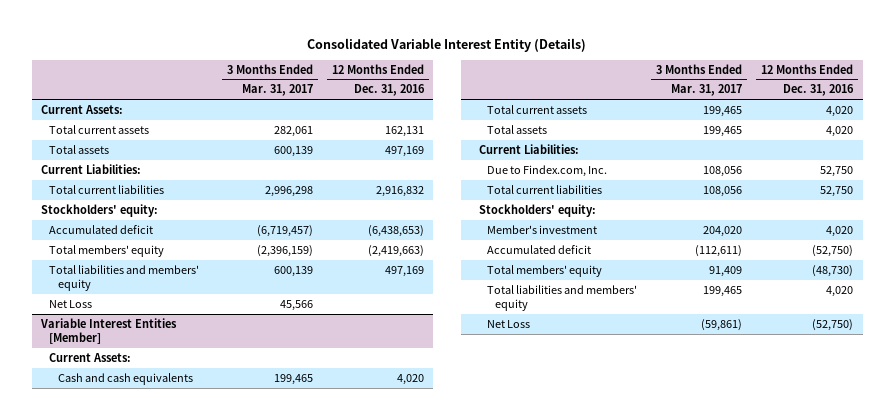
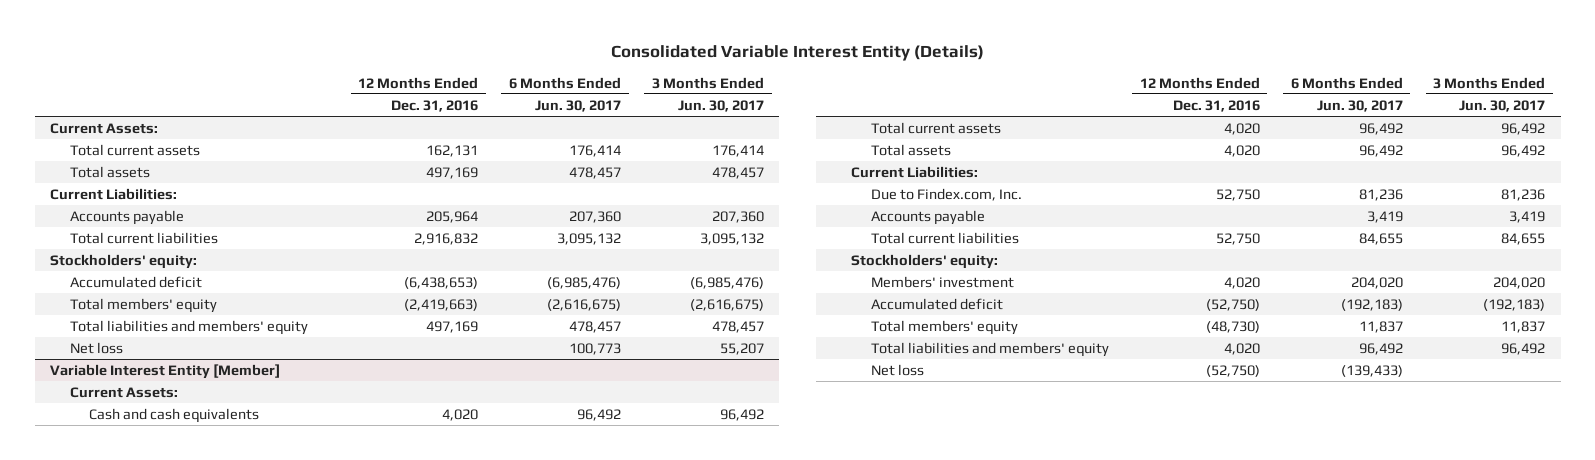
- | 3 Months Ended Mar. 31, 2017 | 12 Months Ended Dec. 31, 2016
+ | 12 Months Ended Dec. 31, 2016 | 6 Months Ended Jun. 30, 2017 | 3 Months Ended Jun. 30, 2017
+ Accounts payable | 205,964 | 207,360 | 207,360
- Net Loss | 45,566 |
- Variable Interest Entities [Member]
+ Net loss | | 100,773 | 55,207
+ Variable Interest Entity [Member]
+ Accounts payable | | 3,419 | 3,419
- Member's investment | 204,020 | 4,020
+ Members' investment | 4,020 | 204,020 | 204,020
- Net Loss | (59,861) | (52,750)
+ Net loss | (52,750) | (139,433) |

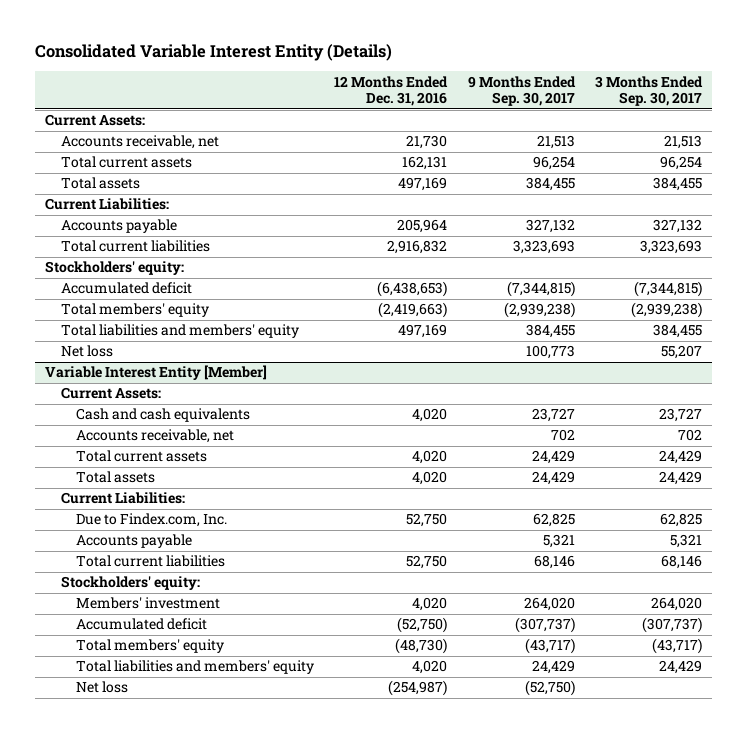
- | 12 Months Ended Dec. 31, 2016 | 6 Months Ended Jun. 30, 2017 | 3 Months Ended Jun. 30, 2017
+ | 12 Months Ended Dec. 31, 2016 | 9 Months Ended Sep. 30, 2017 | 3 Months Ended Sep. 30, 2017
+ Accounts receivable, net | 21,730 | 21,513 | 21,513
@ Variable Interest Entity [Member]
+ Accounts receivable, net | | 702 | 702
- Net loss | (52,750) | (139,433) |
+ Net loss | (254,987) | (52,750) |

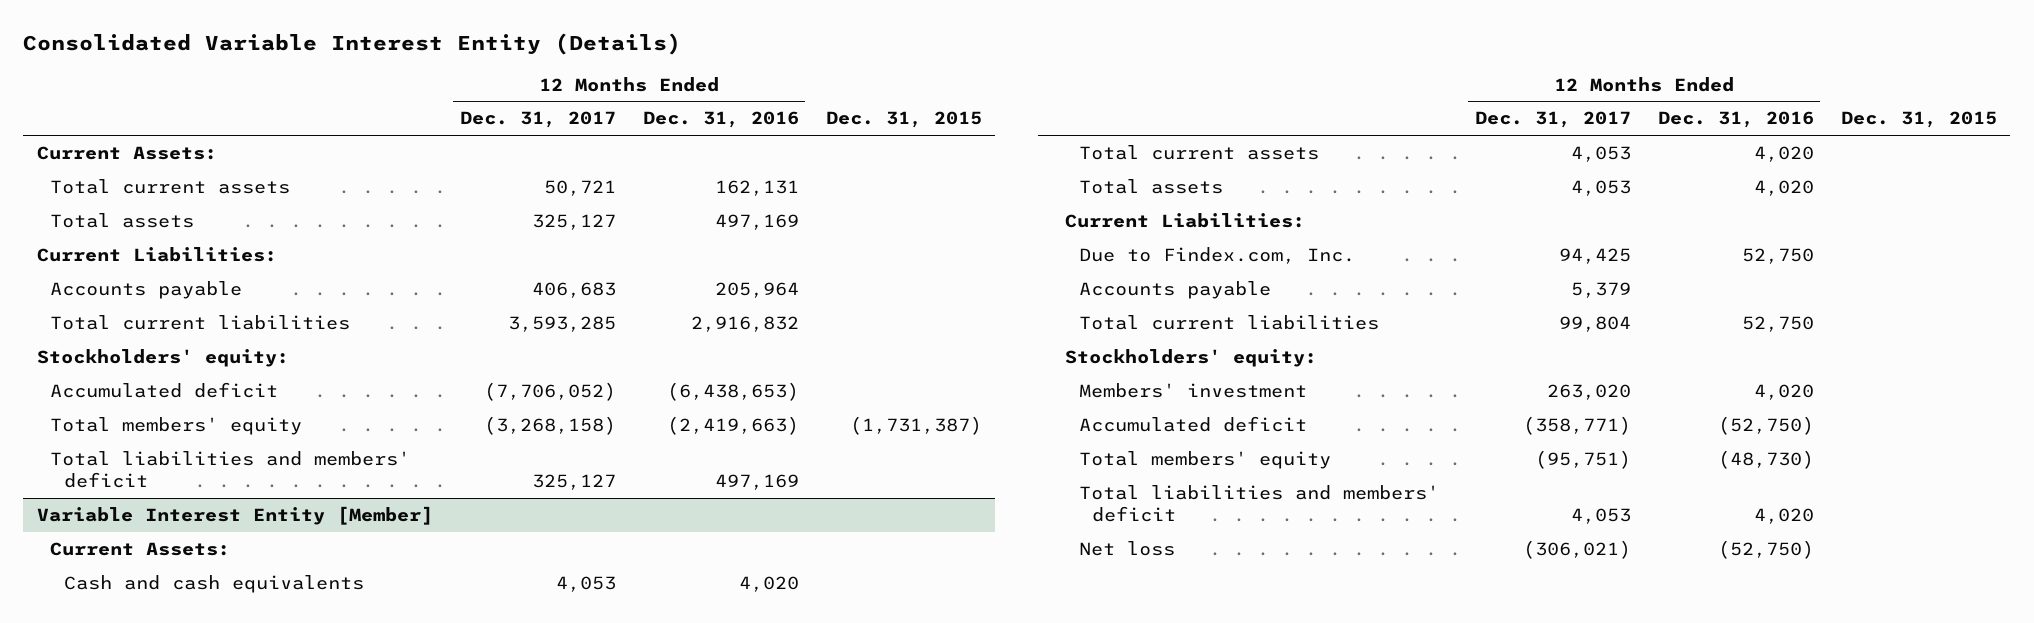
- | 12 Months Ended Dec. 31, 2016 | 9 Months Ended Sep. 30, 2017 | 3 Months Ended Sep. 30, 2017
+ | 12 Months Ended Dec. 31, 2017 | 12 Months Ended Dec. 31, 2016 | Dec. 31, 2015
- Accounts receivable, net | 21,730 | 21,513 | 21,513
- Total liabilities and members' equity | 497,169 | 384,455 | 384,455
- Net loss | | 100,773 | 55,207
+ Total liabilities and members' deficit | 325,127 | 497,169 |
@ Variable Interest Entity [Member]
- Accounts receivable, net | | 702 | 702
- Total liabilities and members' equity | 4,020 | 24,429 | 24,429
- Net loss | (254,987) | (52,750) |
+ Total liabilities and members' deficit | 4,053 | 4,020 |
+ Net loss | (306,021) | (52,750) |

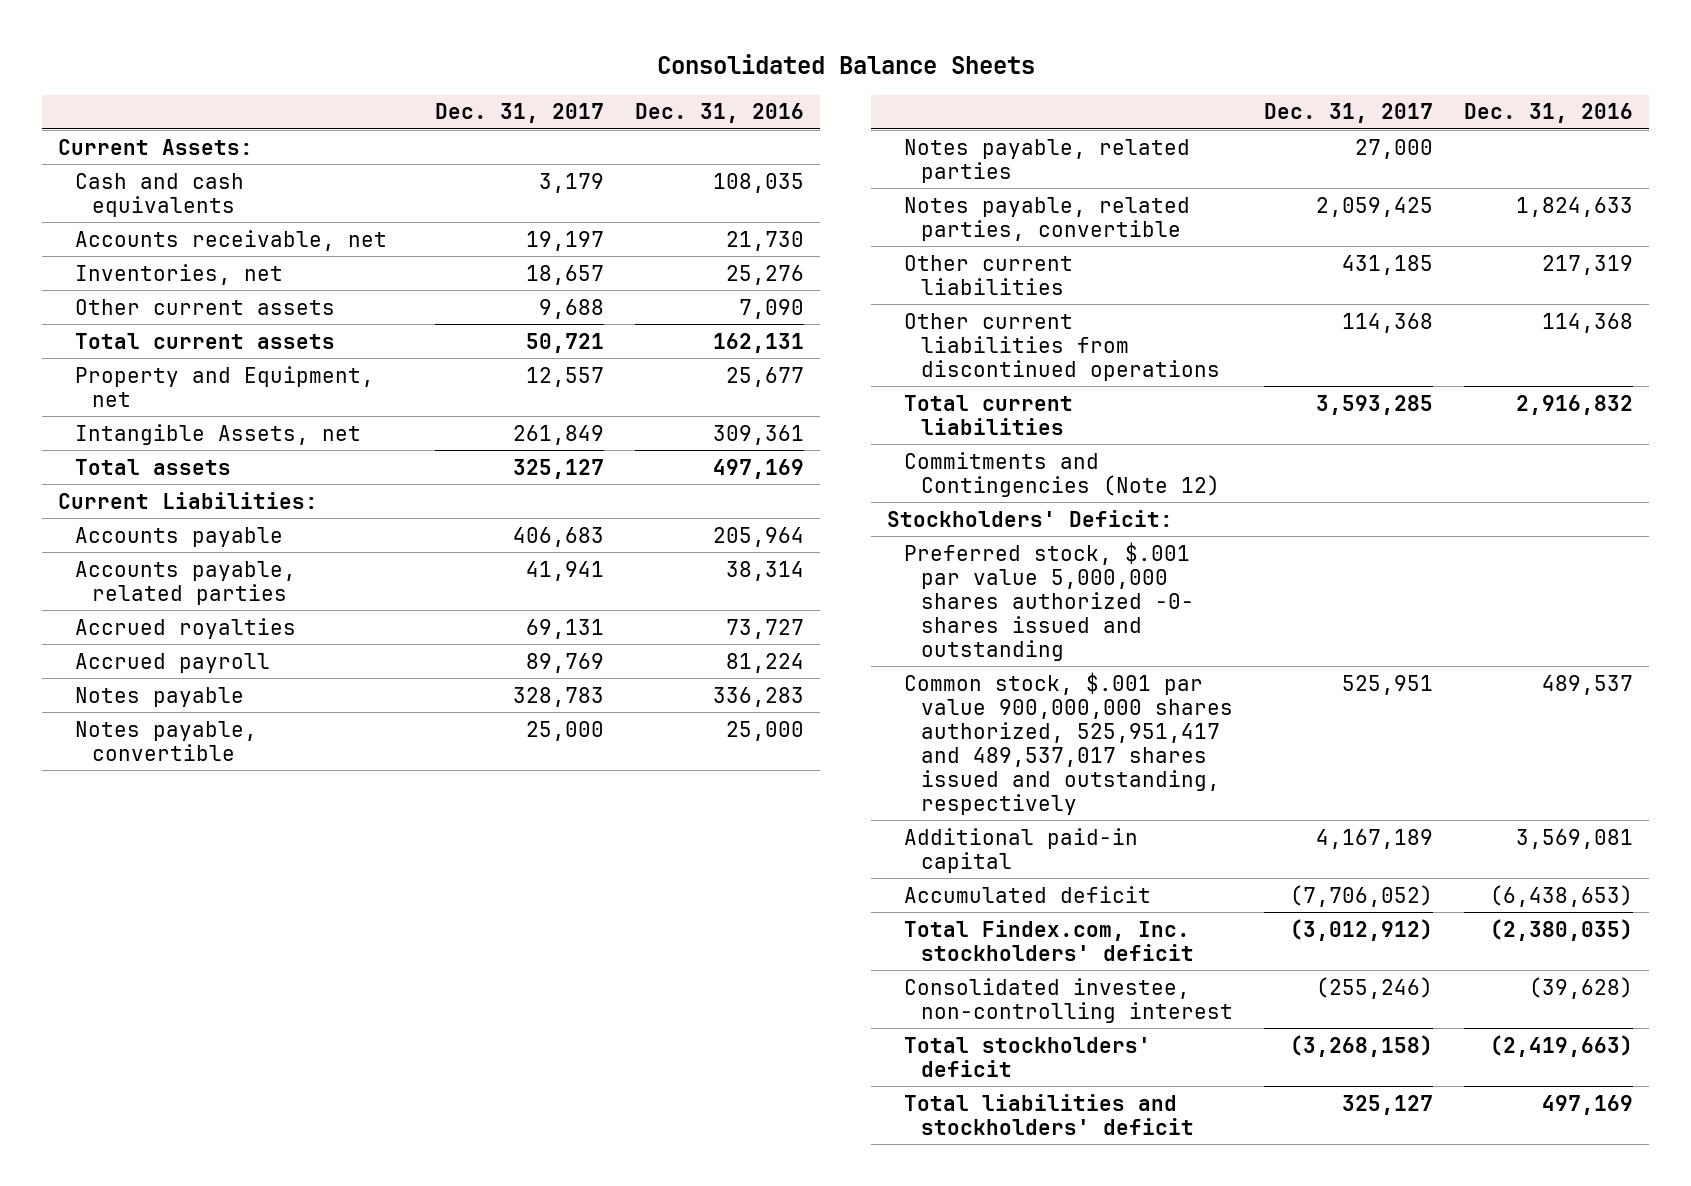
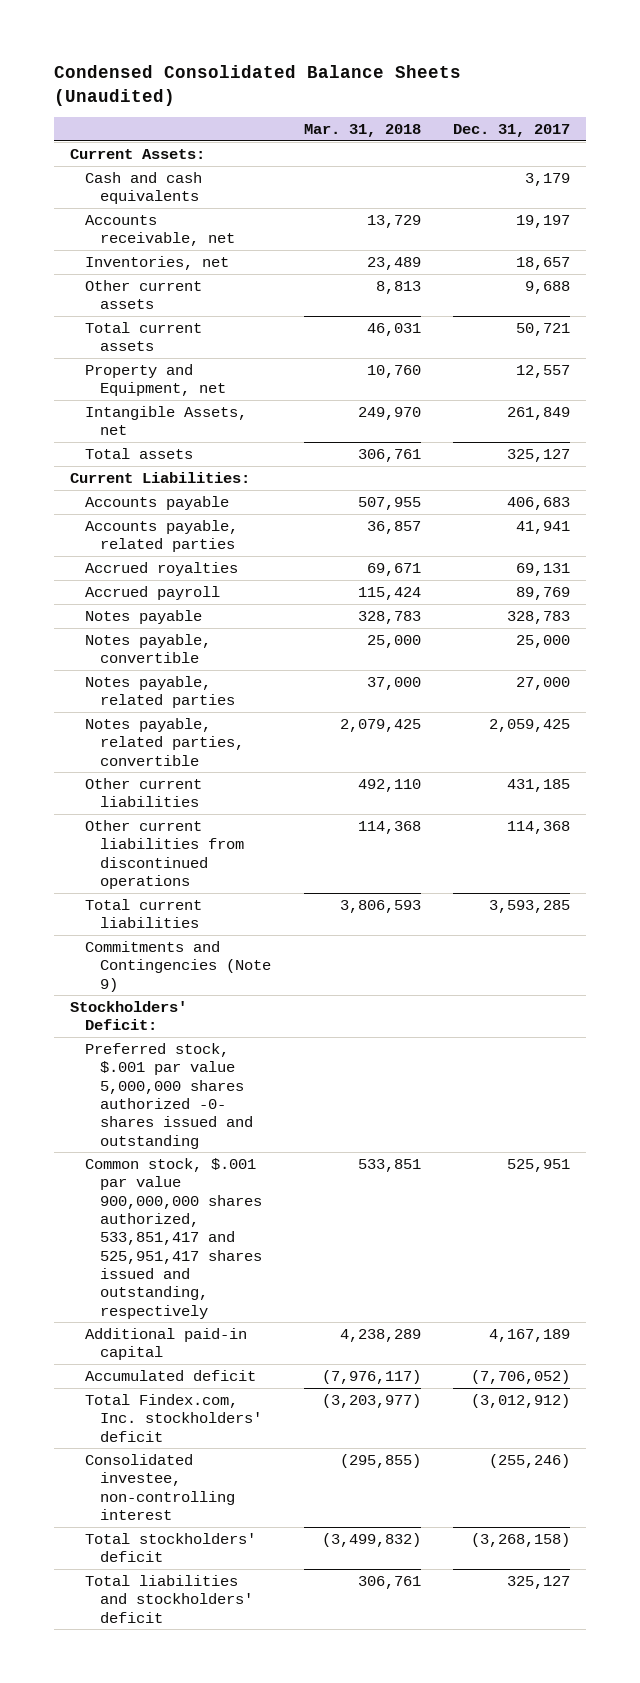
- Consolidated Balance Sheets
+ Condensed Consolidated Balance Sheets (Unaudited)
- | Dec. 31, 2017 | Dec. 31, 2016
+ | Mar. 31, 2018 | Dec. 31, 2017
- Commitments and Contingencies (Note 12)
+ Commitments and Contingencies (Note 9)
- Common stock, $.001 par value 900,000,000 shares authorized, 525,951,417 and 489,537,017 shares issued and outstanding, respectively | 525,951 | 489,537
+ Common stock, $.001 par value 900,000,000 shares authorized, 533,851,417 and 525,951,417 shares issued and outstanding, respectively | 533,851 | 525,951

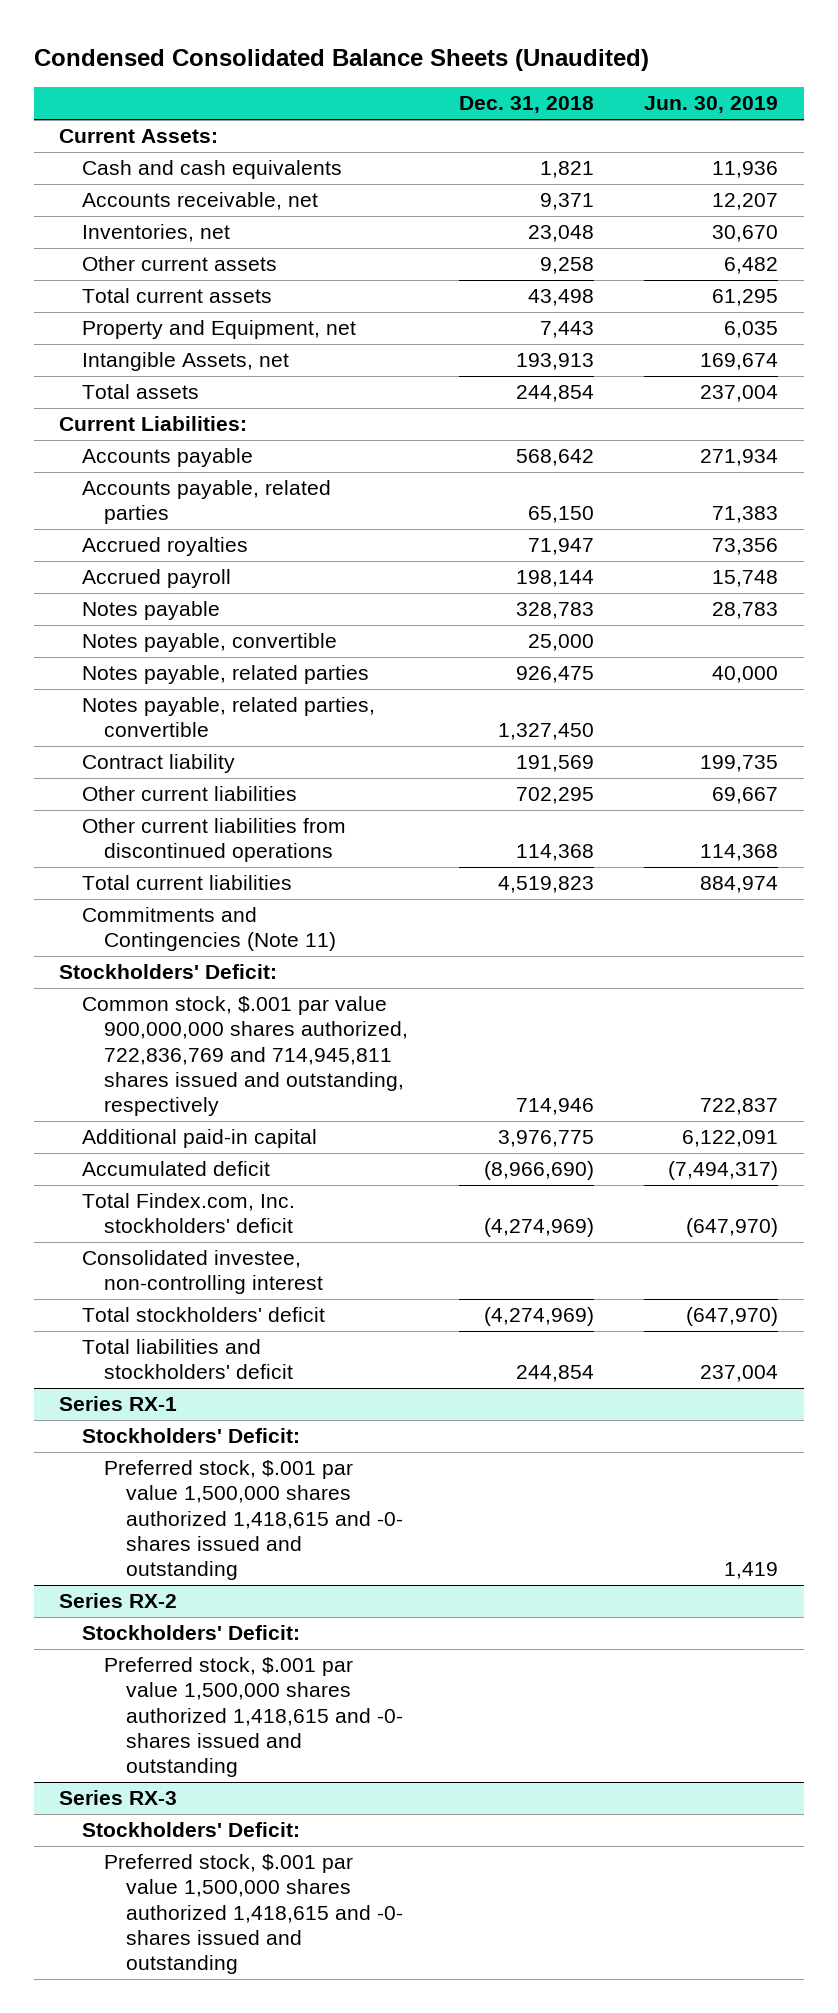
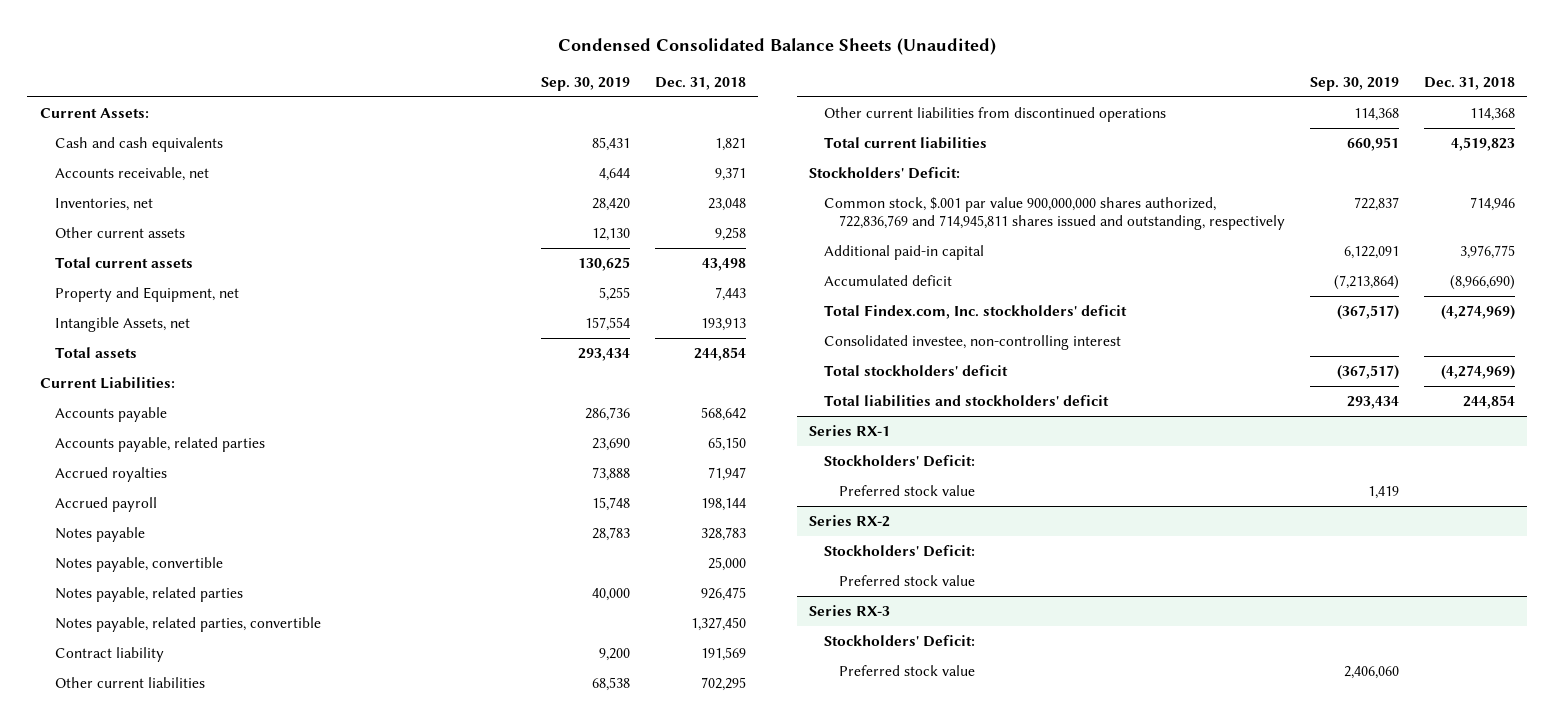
- | Dec. 31, 2018 | Jun. 30, 2019
+ | Sep. 30, 2019 | Dec. 31, 2018
- Commitments and Contingencies (Note 11)
@ Series RX-1
- Preferred stock, $.001 par value 1,500,000 shares authorized 1,418,615 and -0- shares issued and outstanding | | 1,419
+ Preferred stock value | 1,419 |
@ Series RX-2
- Preferred stock, $.001 par value 1,500,000 shares authorized 1,418,615 and -0- shares issued and outstanding
+ Preferred stock value
@ Series RX-3
- Preferred stock, $.001 par value 1,500,000 shares authorized 1,418,615 and -0- shares issued and outstanding
+ Preferred stock value | 2,406,060 |

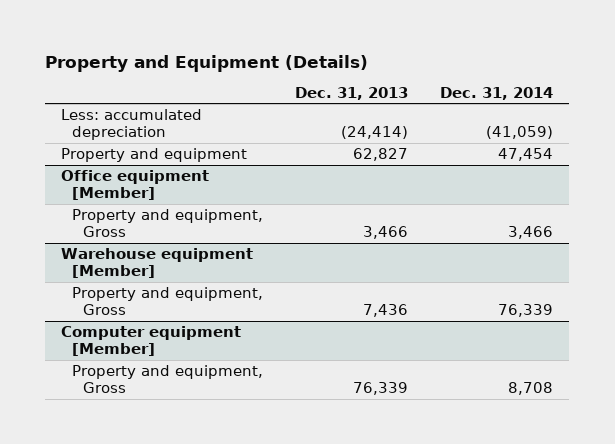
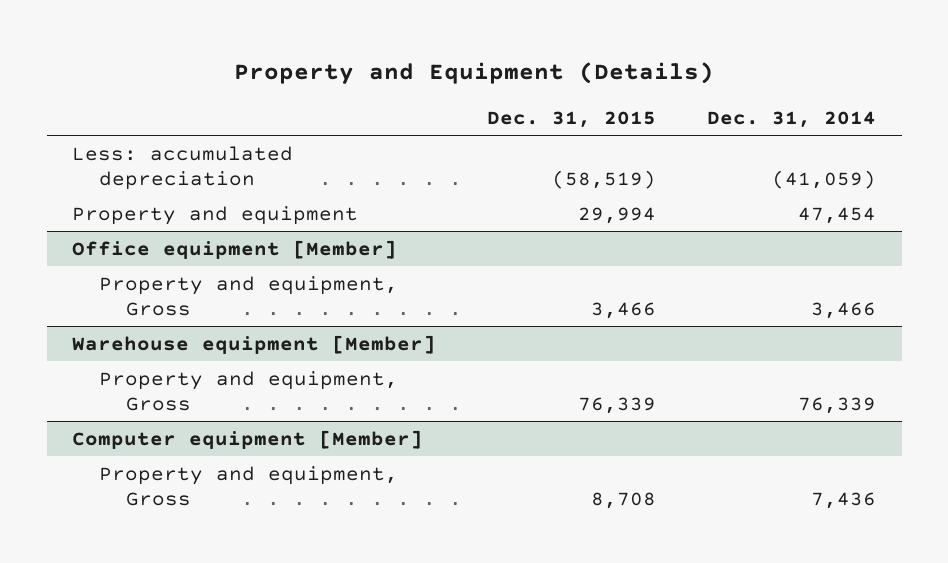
- | Dec. 31, 2013 | Dec. 31, 2014
+ | Dec. 31, 2015 | Dec. 31, 2014
@ Computer equipment [Member]
- Property and equipment, Gross | 76,339 | 8,708
+ Property and equipment, Gross | 8,708 | 7,436

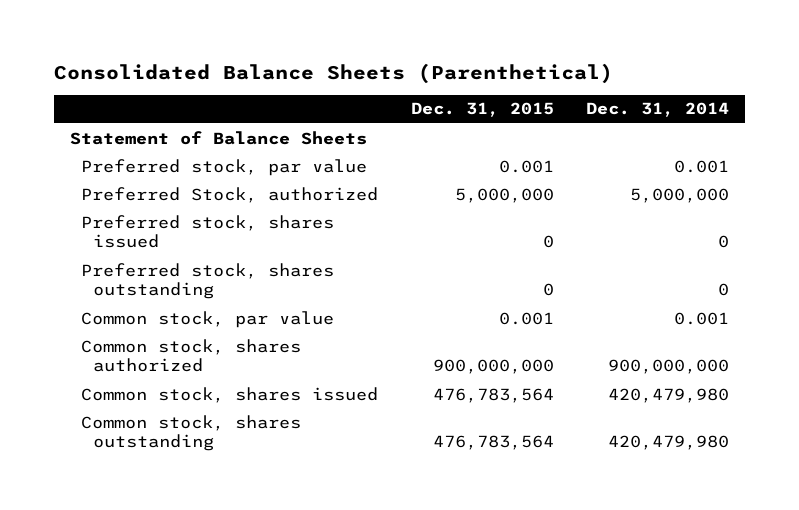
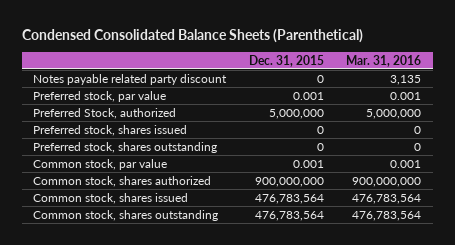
- Consolidated Balance Sheets (Parenthetical)
+ Condensed Consolidated Balance Sheets (Parenthetical)
- | Dec. 31, 2015 | Dec. 31, 2014
+ | Dec. 31, 2015 | Mar. 31, 2016
- Statement of Balance Sheets
+ Notes payable related party discount | 0 | 3,135

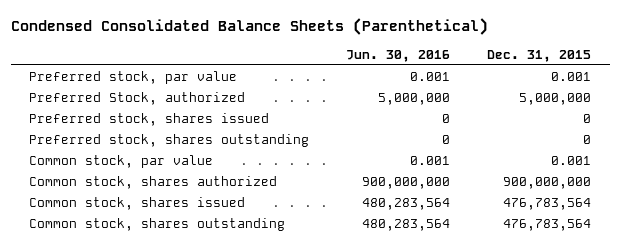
- | Dec. 31, 2015 | Mar. 31, 2016
+ | Jun. 30, 2016 | Dec. 31, 2015
- Notes payable related party discount | 0 | 3,135

